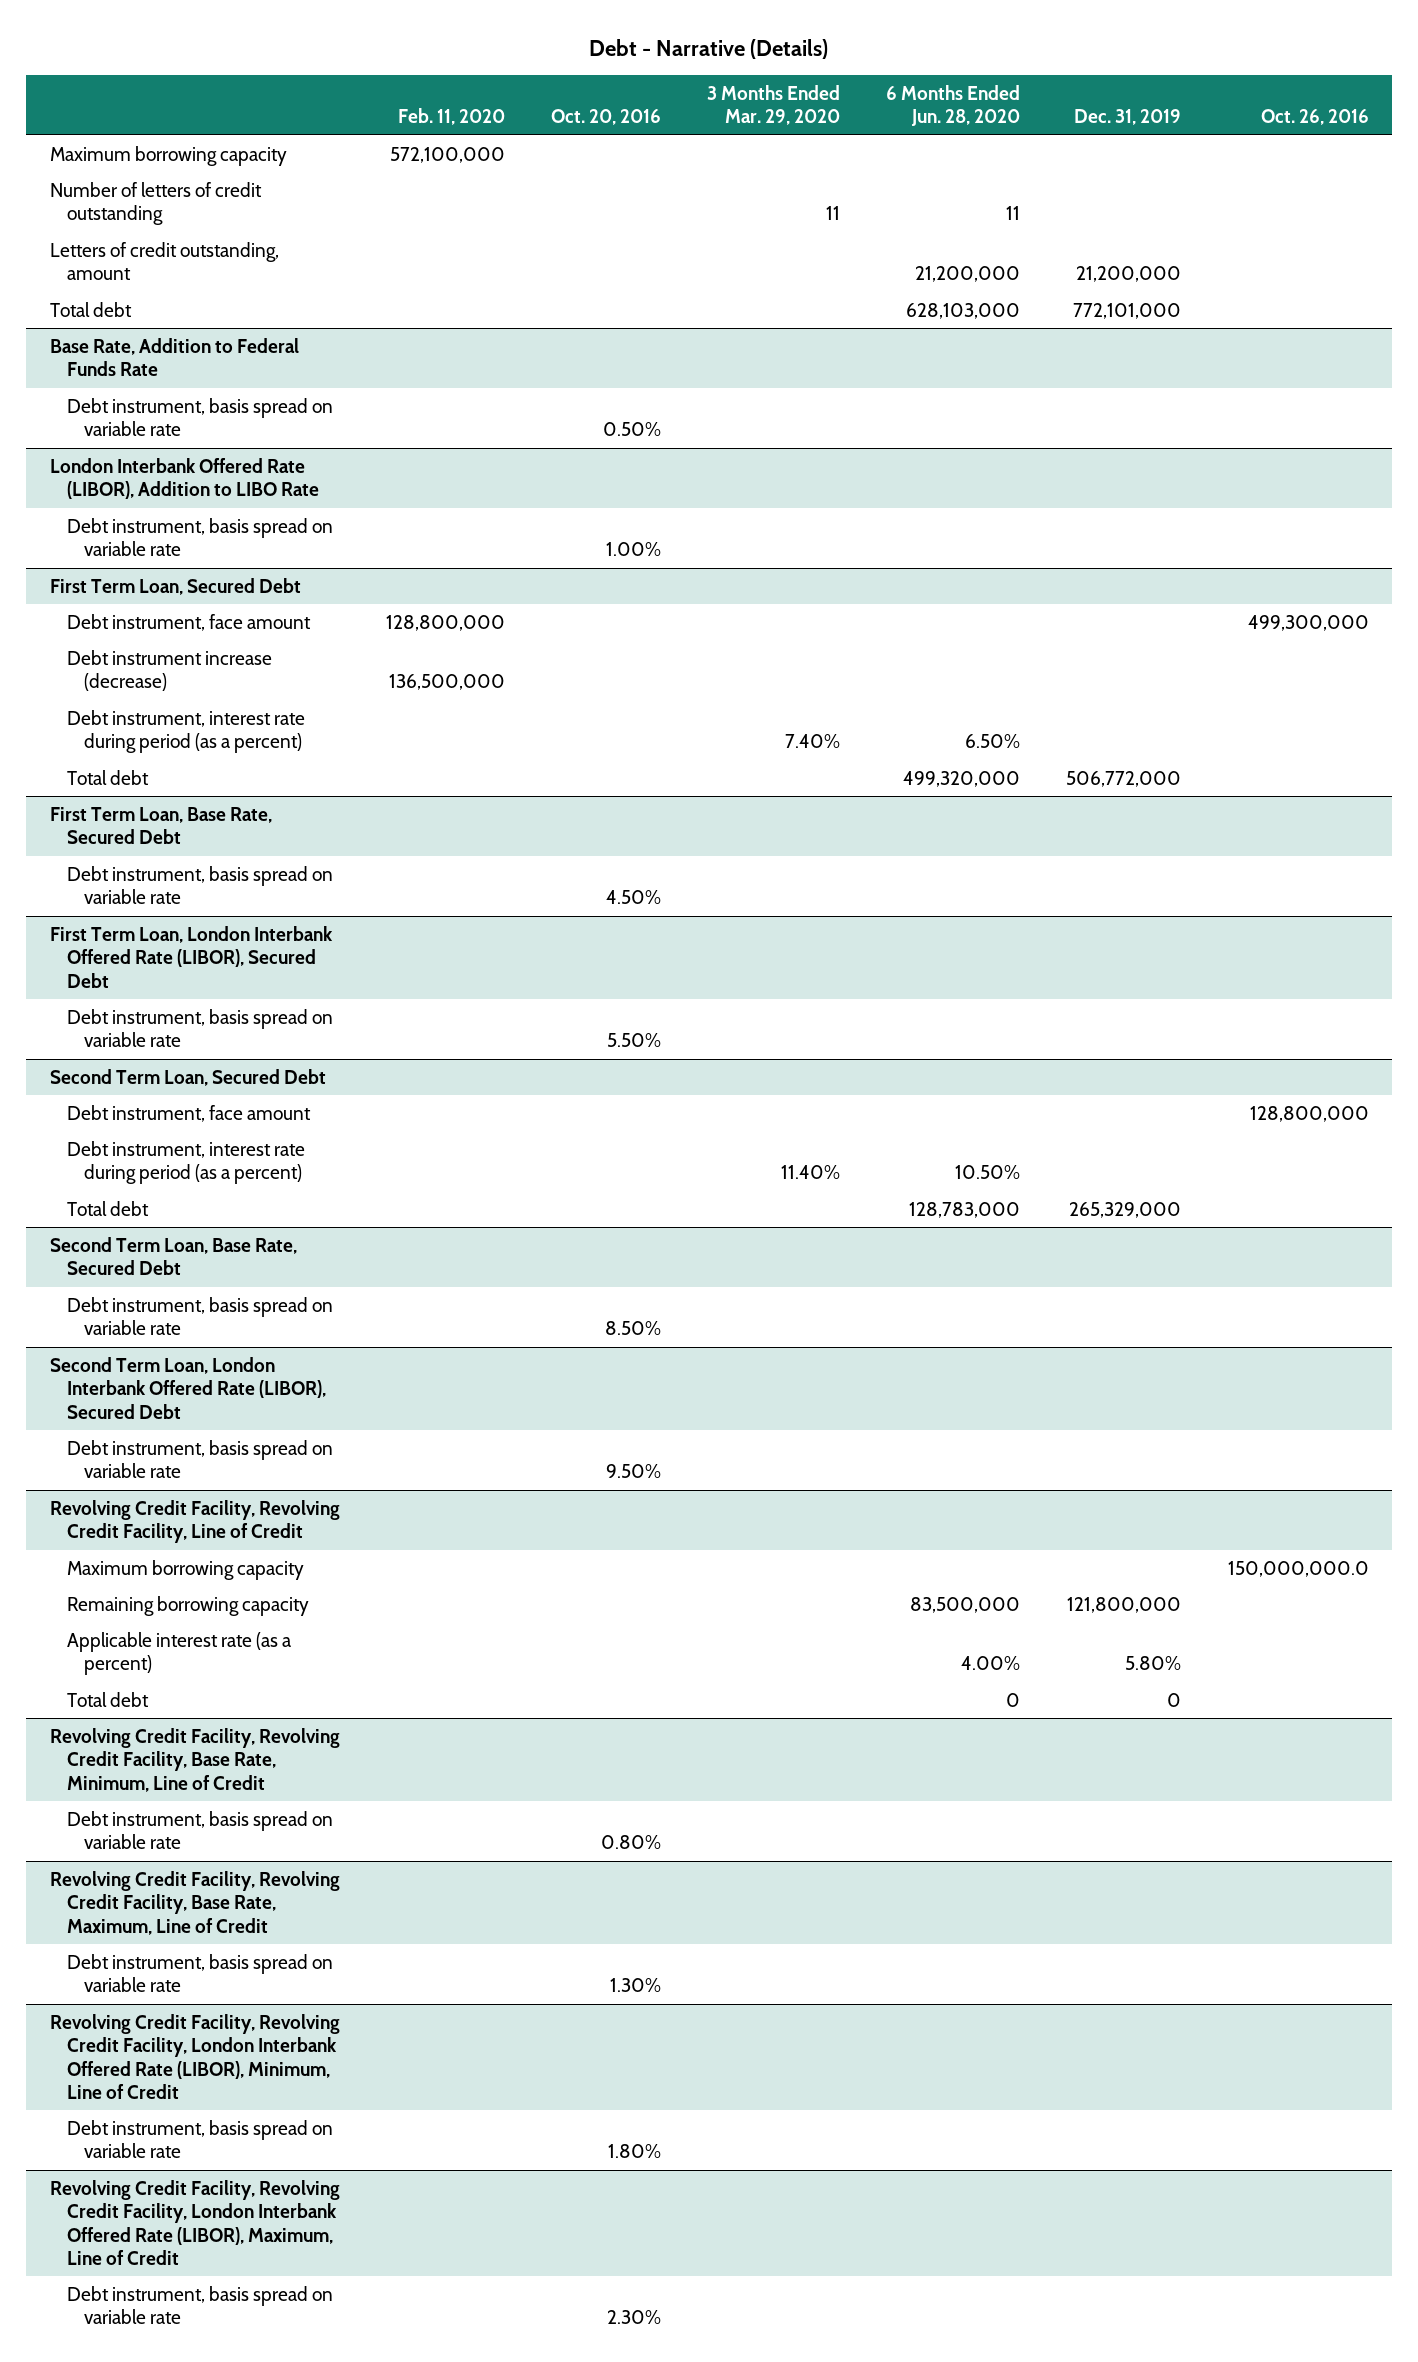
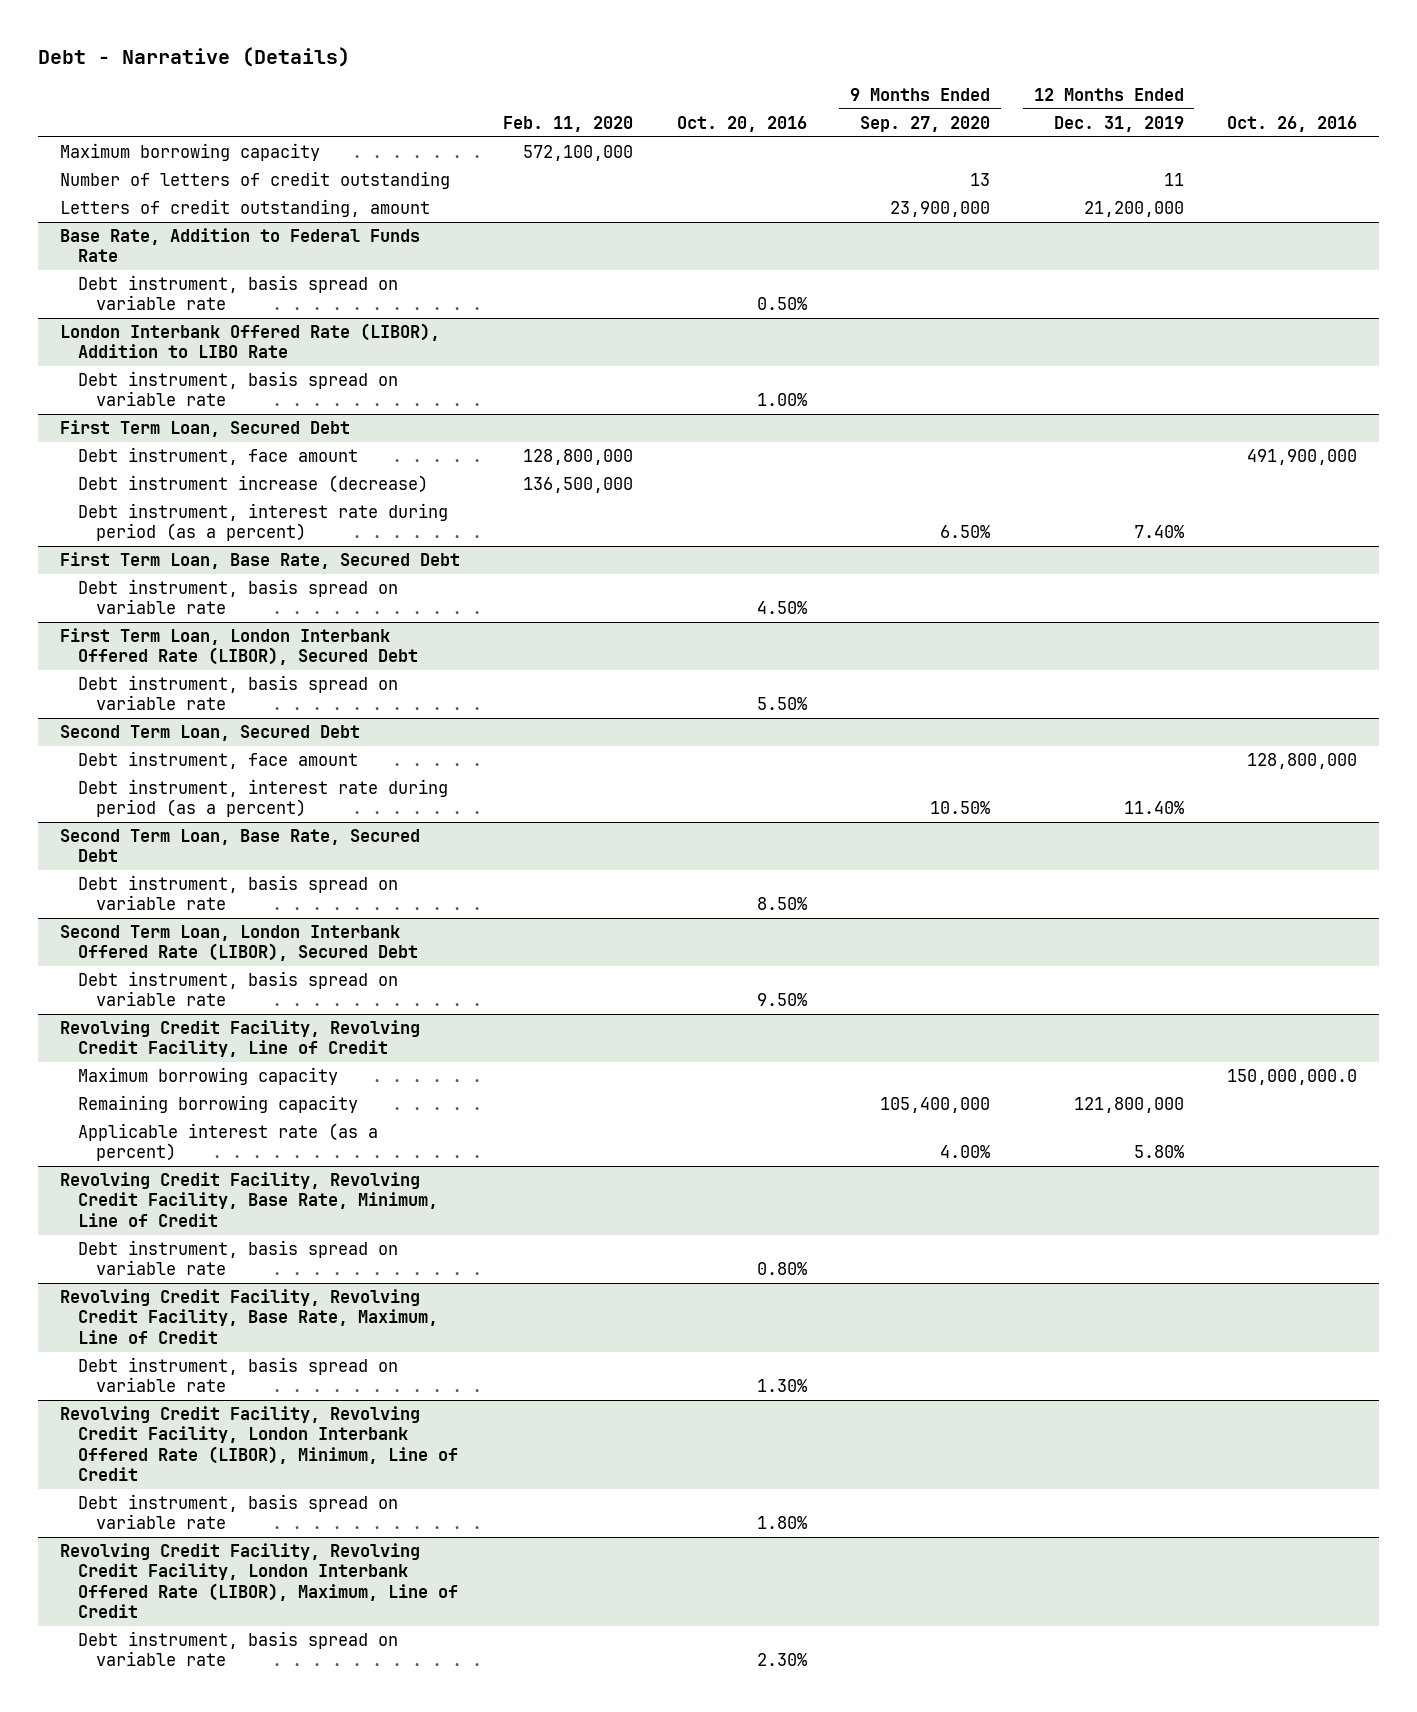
- | Feb. 11, 2020 | Oct. 20, 2016 | 3 Months Ended Mar. 29, 2020 | 6 Months Ended Jun. 28, 2020 | Dec. 31, 2019 | Oct. 26, 2016
+ | Feb. 11, 2020 | Oct. 20, 2016 | 9 Months Ended Sep. 27, 2020 | 12 Months Ended Dec. 31, 2019 | Oct. 26, 2016
- Total debt | | | | 628,103,000 | 772,101,000 |
@ First Term Loan, Secured Debt
- Debt instrument, face amount | 128,800,000 | | | | | 499,300,000
+ Debt instrument, face amount | 128,800,000 | | | | 491,900,000
- Total debt | | | | 499,320,000 | 506,772,000 |
@ Second Term Loan, Secured Debt
- Total debt | | | | 128,783,000 | 265,329,000 |
@ Revolving Credit Facility, Revolving Credit Facility, Line of Credit
- Total debt | | | | 0 | 0 |

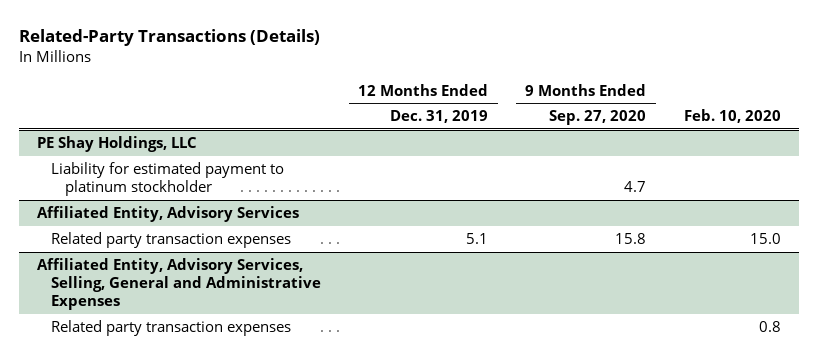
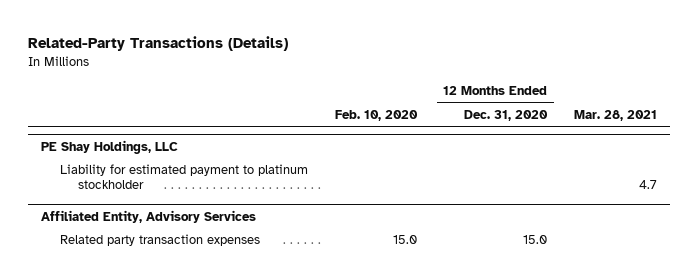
- | 12 Months Ended Dec. 31, 2019 | 9 Months Ended Sep. 27, 2020 | Feb. 10, 2020
+ | Feb. 10, 2020 | 12 Months Ended Dec. 31, 2020 | Mar. 28, 2021
- Affiliated Entity, Advisory Services, Selling, General and Administrative Expenses
- Related party transaction expenses | | | 0.8

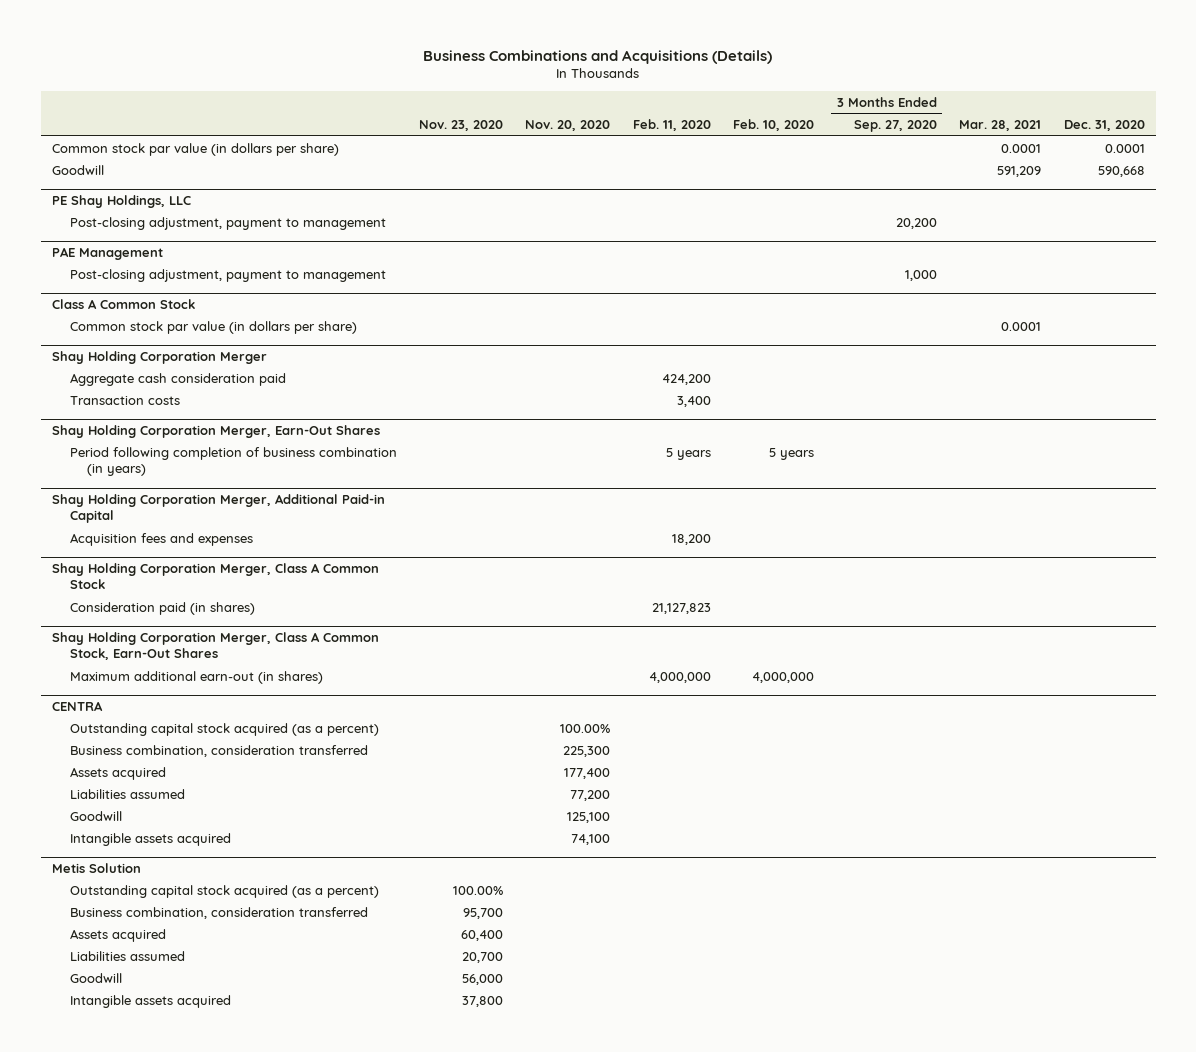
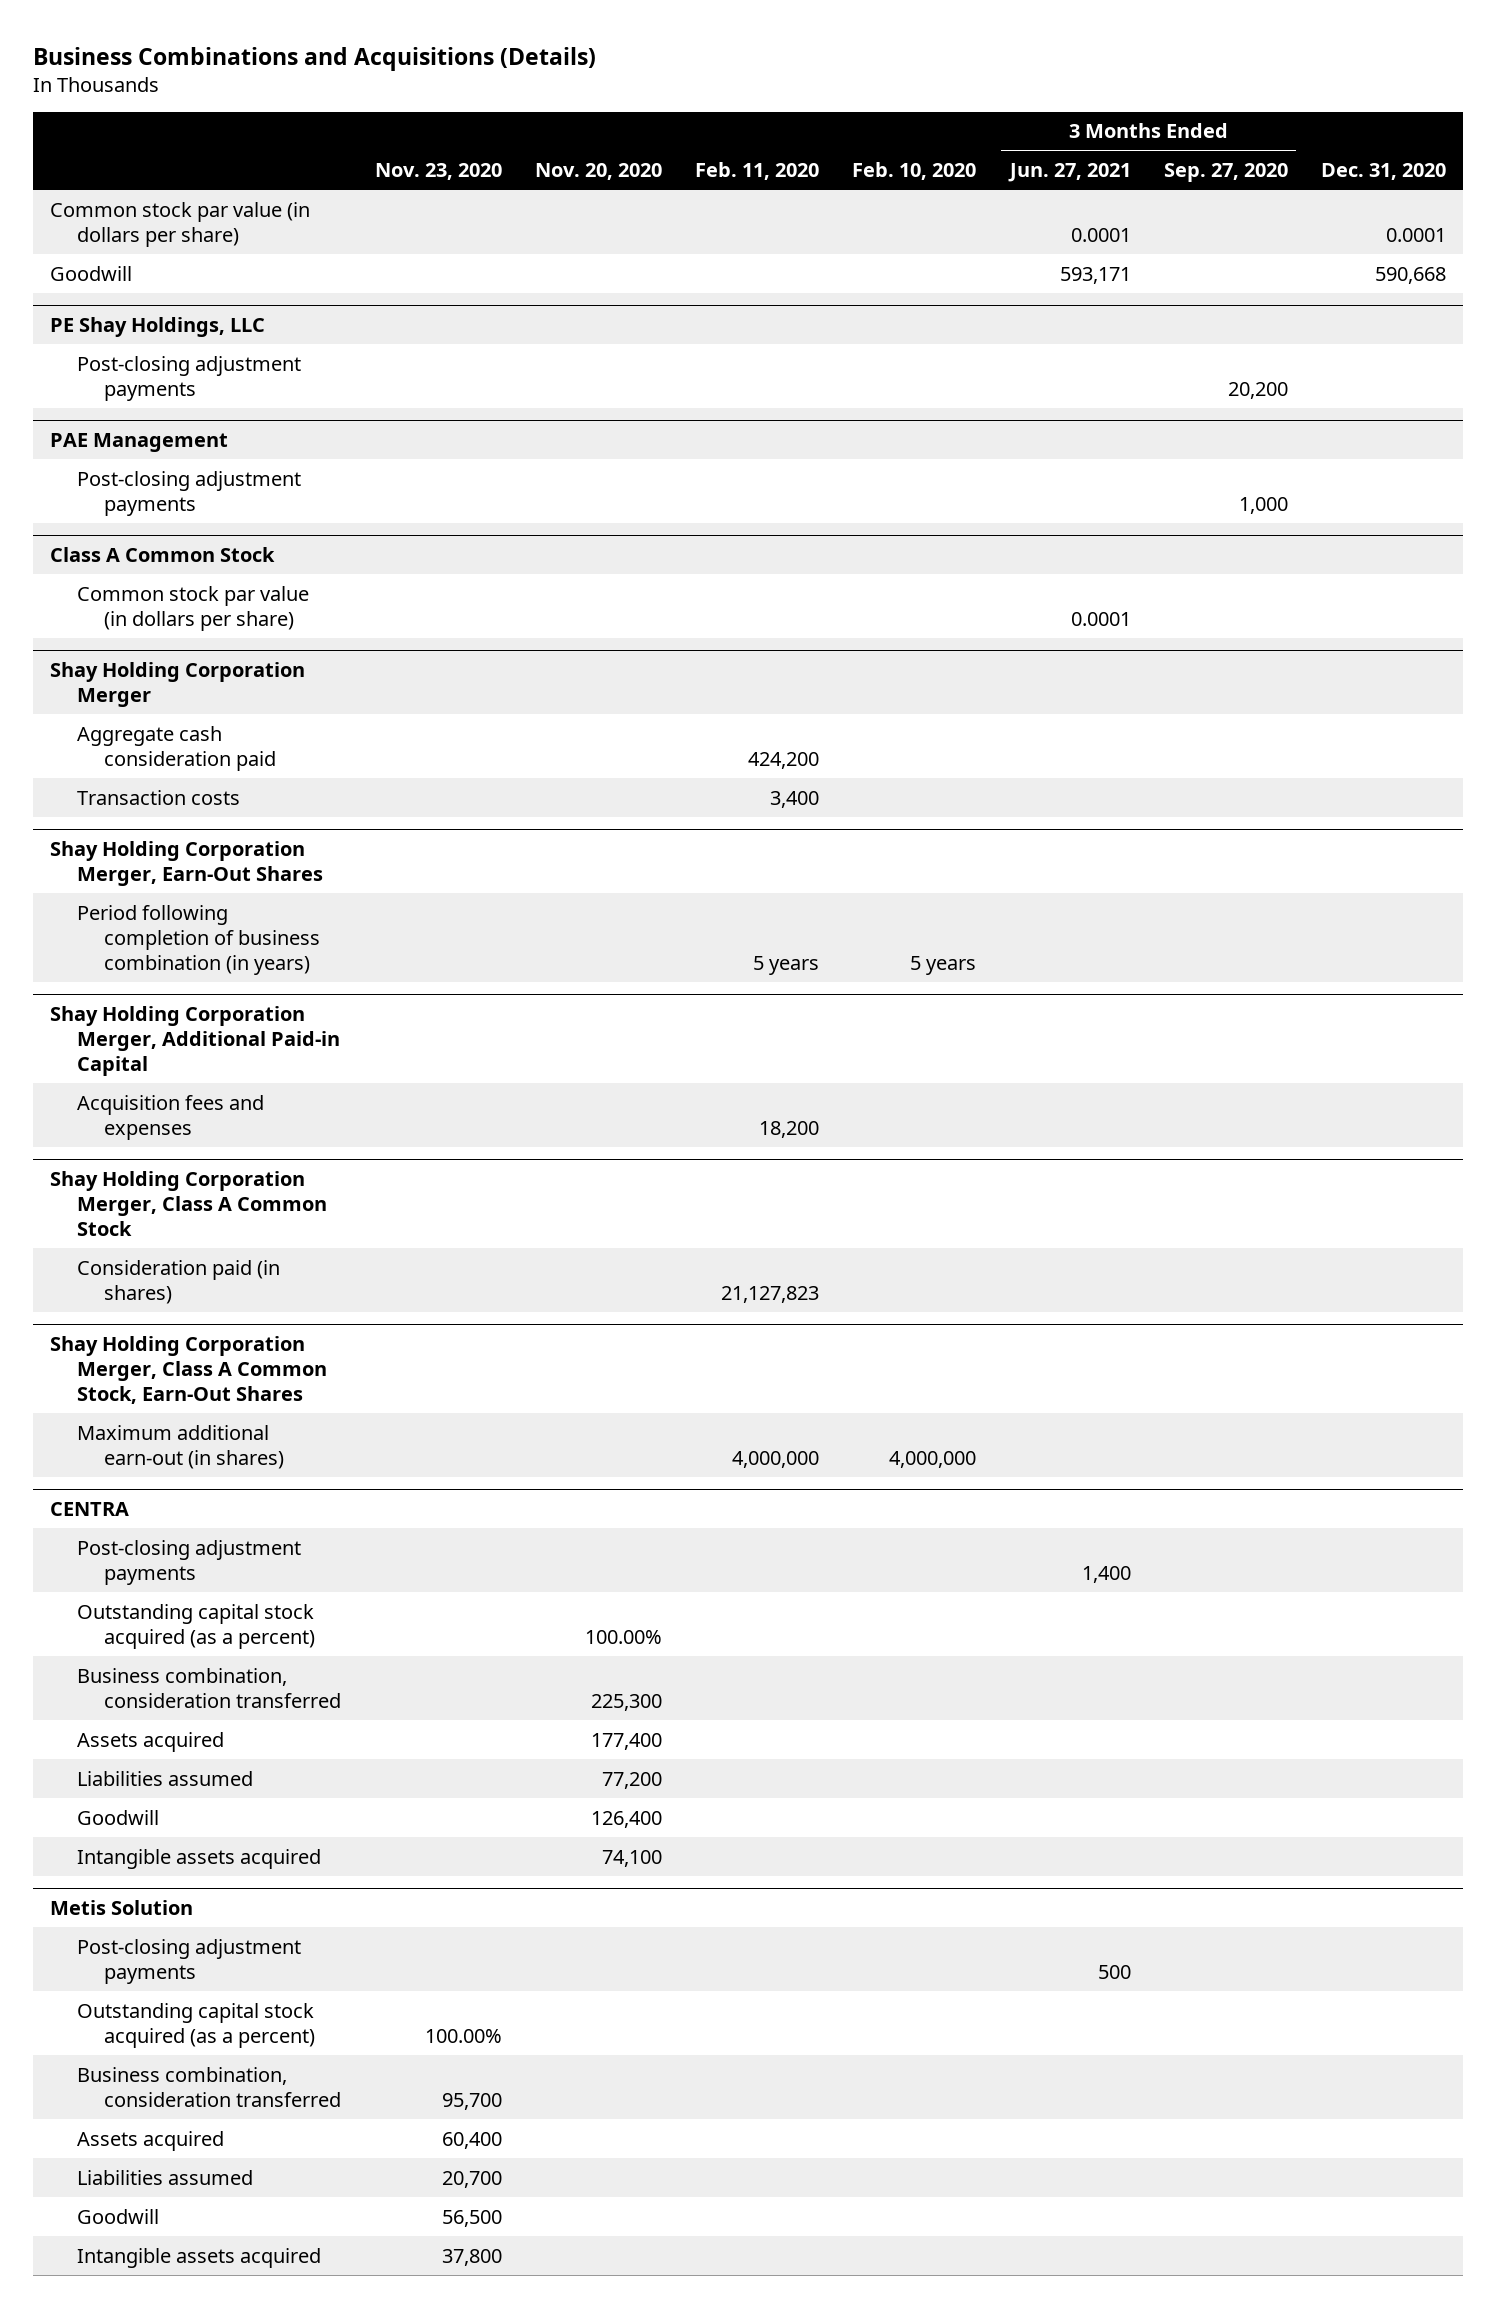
- | Nov. 23, 2020 | Nov. 20, 2020 | Feb. 11, 2020 | Feb. 10, 2020 | 3 Months Ended Sep. 27, 2020 | Mar. 28, 2021 | Dec. 31, 2020
+ | Nov. 23, 2020 | Nov. 20, 2020 | Feb. 11, 2020 | Feb. 10, 2020 | 3 Months Ended Jun. 27, 2021 | 3 Months Ended Sep. 27, 2020 | Dec. 31, 2020
@ PE Shay Holdings, LLC
- Post-closing adjustment, payment to management | | | | | 20,200 | |
+ Post-closing adjustment payments | | | | | | 20,200 |
@ PAE Management
- Post-closing adjustment, payment to management | | | | | 1,000 | |
+ Post-closing adjustment payments | | | | | | 1,000 |
@ CENTRA
+ Post-closing adjustment payments | | | | | 1,400 | |
- Goodwill | | 125,100 | | | | |
+ Goodwill | | 126,400 | | | | |
@ Metis Solution
+ Post-closing adjustment payments | | | | | 500 | |
- Goodwill | 56,000 | | | | | |
+ Goodwill | 56,500 | | | | | |

